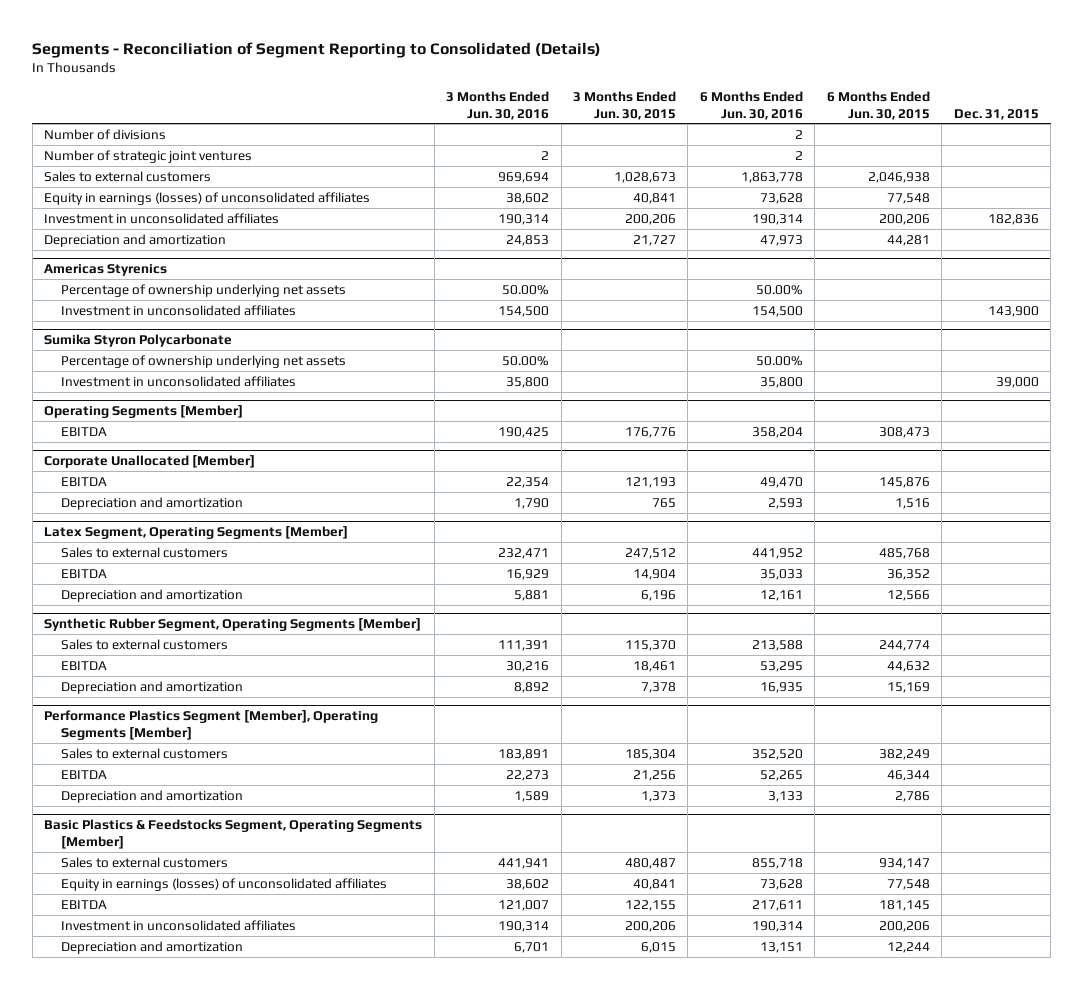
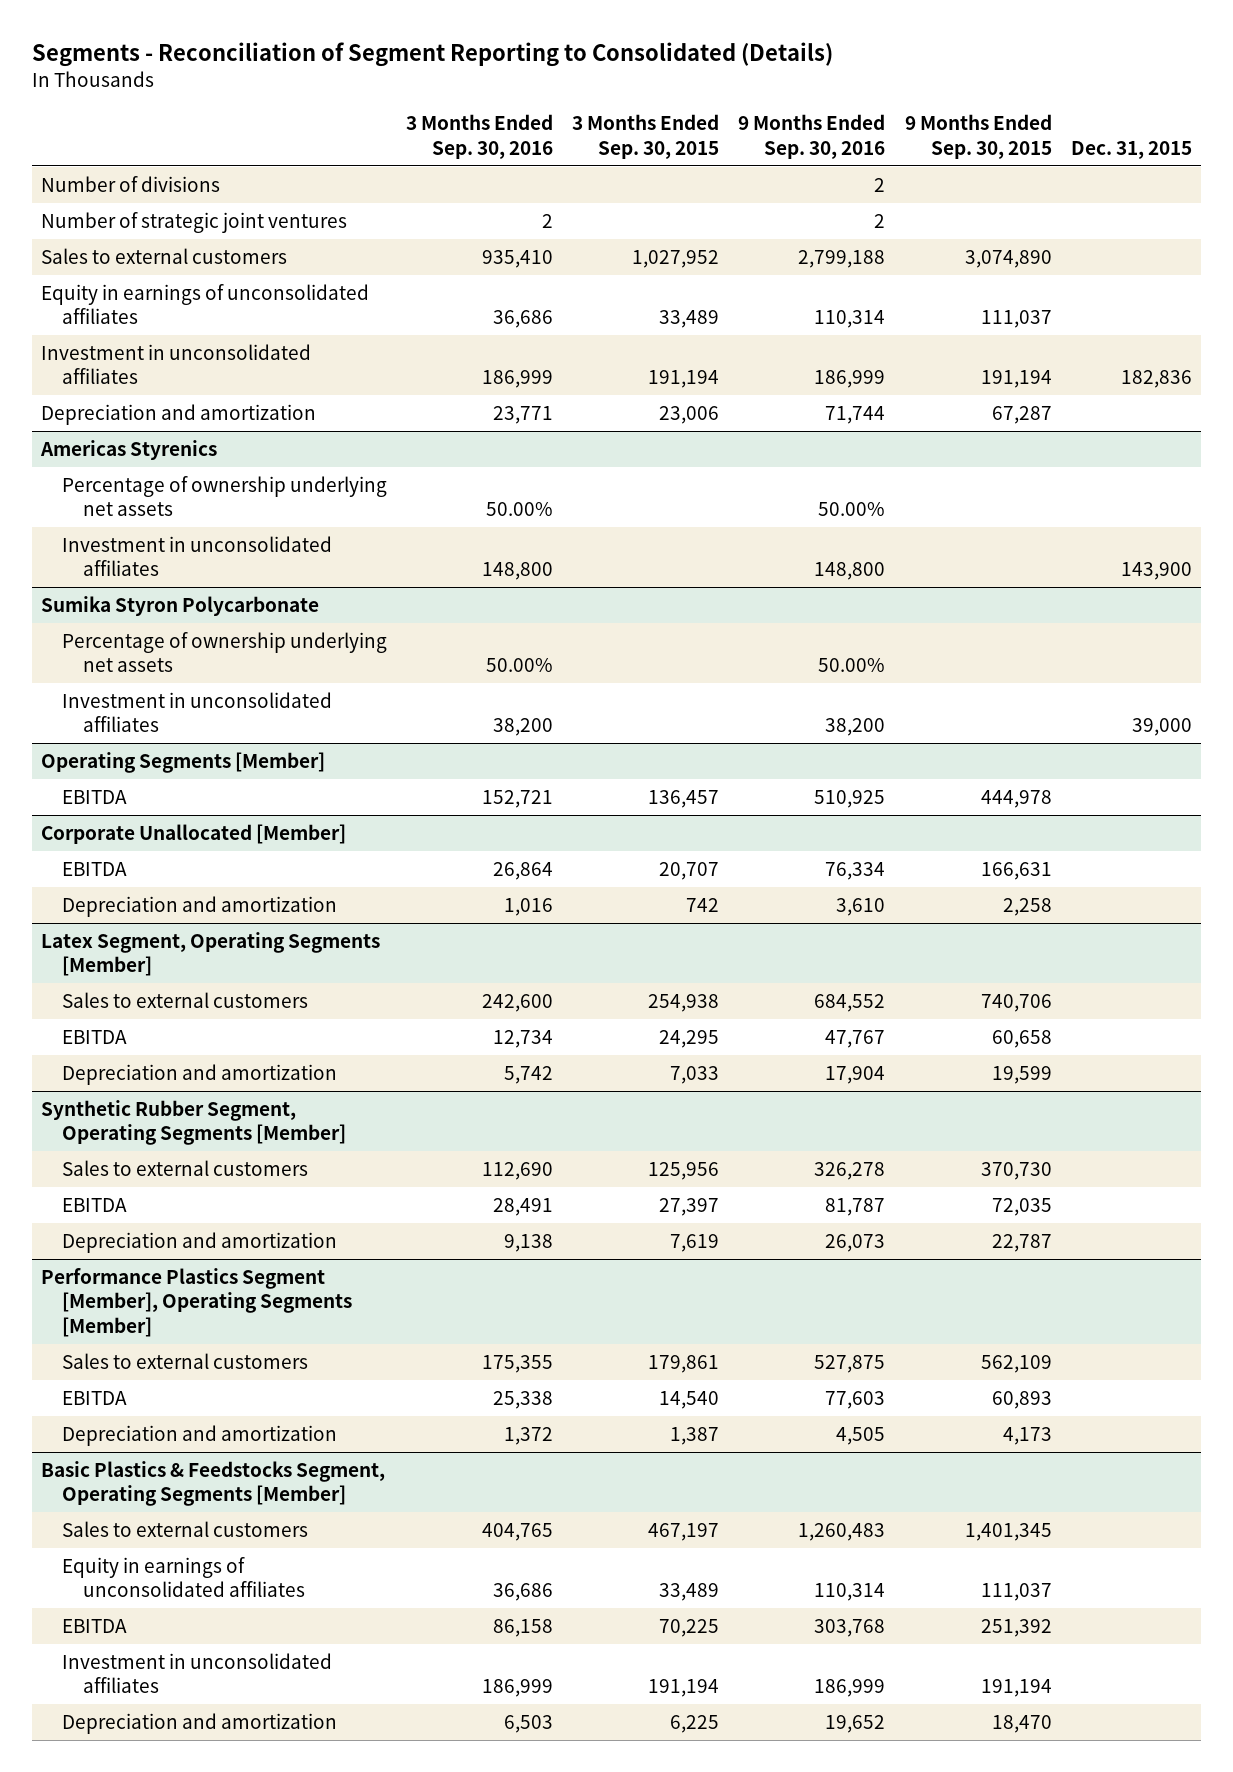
- | 3 Months Ended Jun. 30, 2016 | 3 Months Ended Jun. 30, 2015 | 6 Months Ended Jun. 30, 2016 | 6 Months Ended Jun. 30, 2015 | Dec. 31, 2015
+ | 3 Months Ended Sep. 30, 2016 | 3 Months Ended Sep. 30, 2015 | 9 Months Ended Sep. 30, 2016 | 9 Months Ended Sep. 30, 2015 | Dec. 31, 2015
- Equity in earnings (losses) of unconsolidated affiliates | 38,602 | 40,841 | 73,628 | 77,548 |
+ Equity in earnings of unconsolidated affiliates | 36,686 | 33,489 | 110,314 | 111,037 |
@ Basic Plastics & Feedstocks Segment, Operating Segments [Member]
- Equity in earnings (losses) of unconsolidated affiliates | 38,602 | 40,841 | 73,628 | 77,548 |
+ Equity in earnings of unconsolidated affiliates | 36,686 | 33,489 | 110,314 | 111,037 |

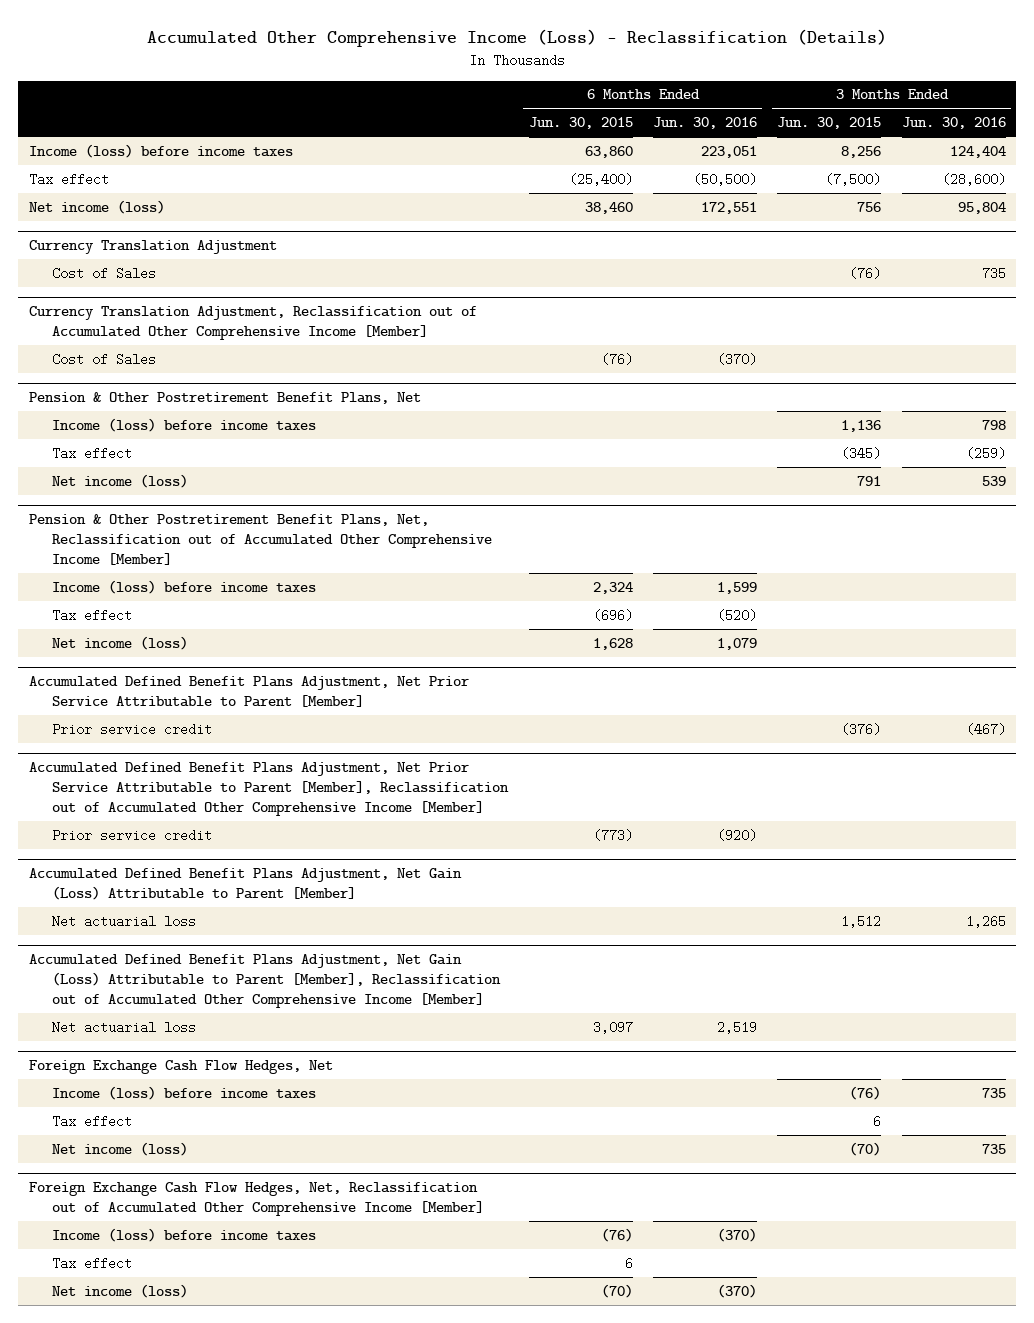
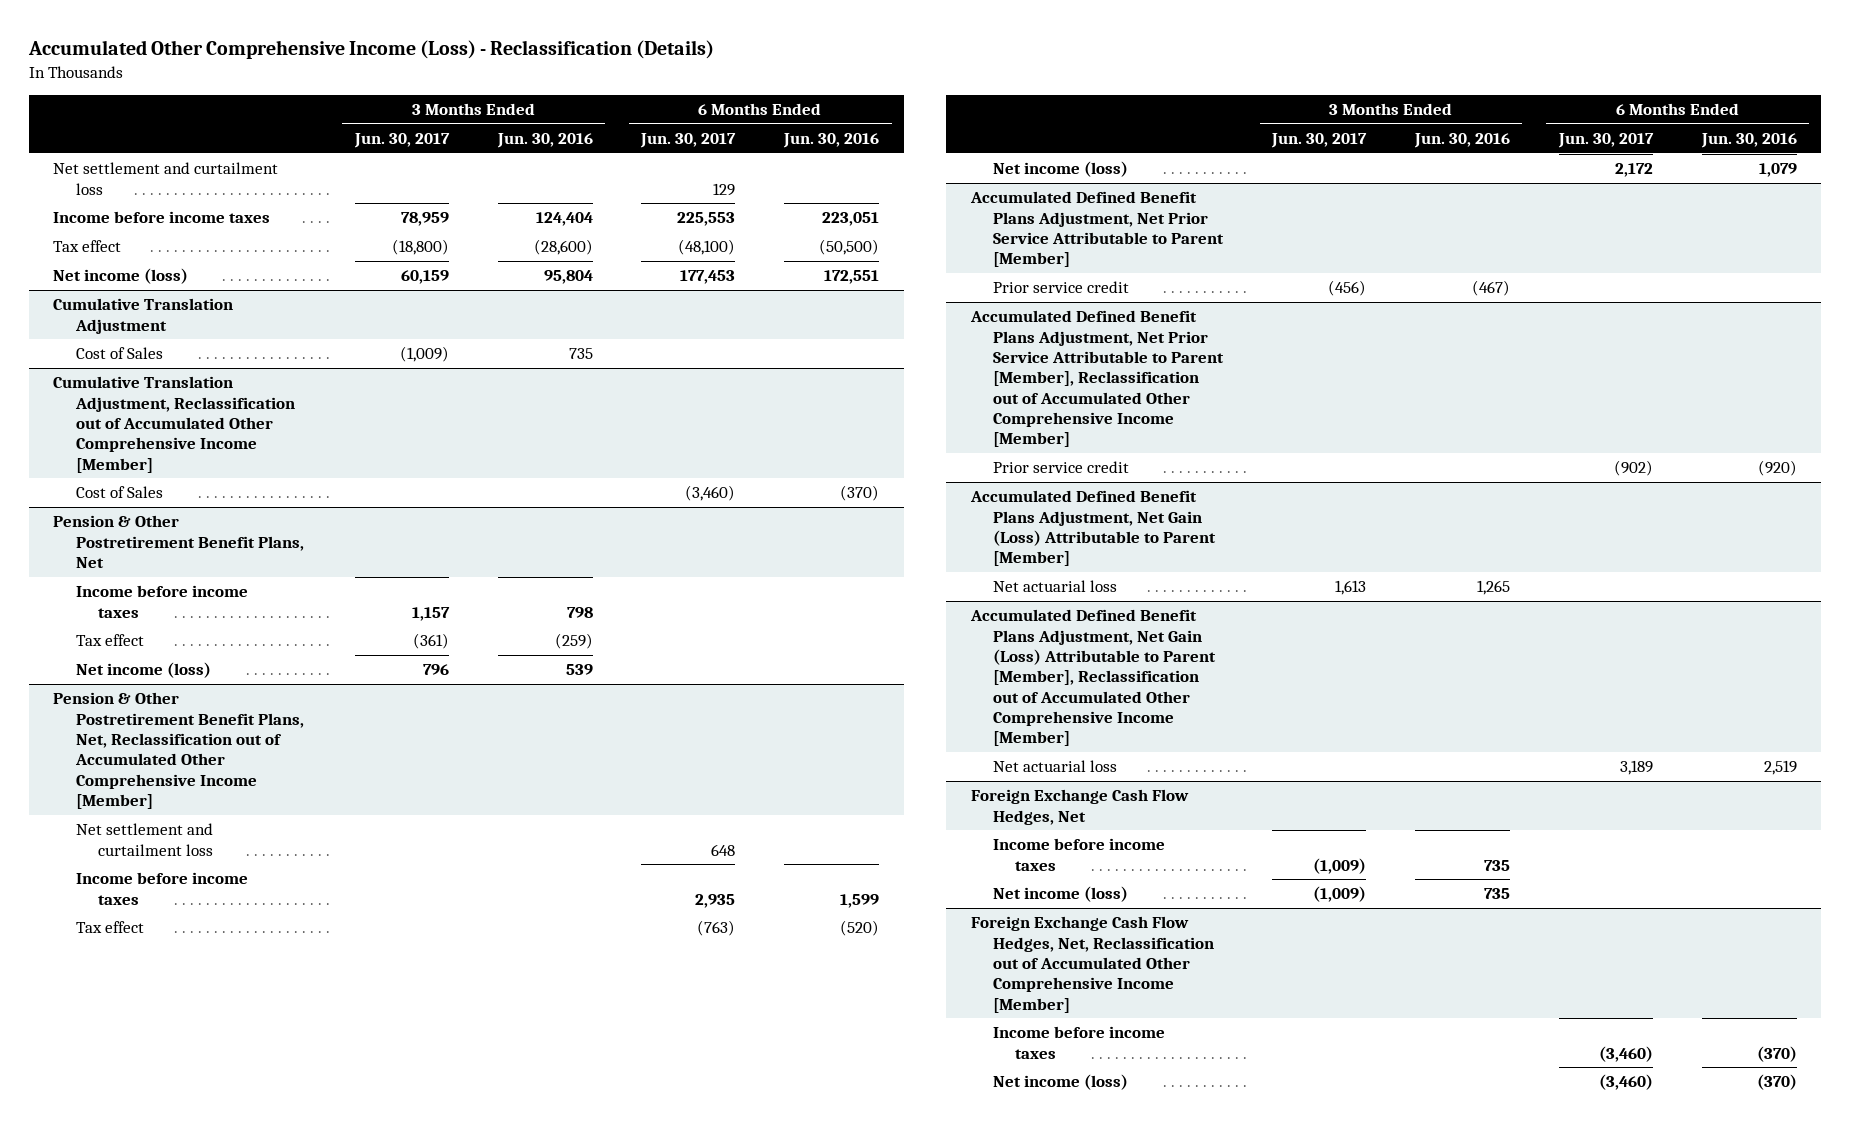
- | 6 Months Ended Jun. 30, 2015 | 6 Months Ended Jun. 30, 2016 | 3 Months Ended Jun. 30, 2015 | 3 Months Ended Jun. 30, 2016
+ | 3 Months Ended Jun. 30, 2017 | 3 Months Ended Jun. 30, 2016 | 6 Months Ended Jun. 30, 2017 | 6 Months Ended Jun. 30, 2016
- Income (loss) before income taxes | 63,860 | 223,051 | 8,256 | 124,404
+ Net settlement and curtailment loss | | | 129 |
+ Income before income taxes | 78,959 | 124,404 | 225,553 | 223,051
- Currency Translation Adjustment
+ Cumulative Translation Adjustment
- Currency Translation Adjustment, Reclassification out of Accumulated Other Comprehensive Income [Member]
+ Cumulative Translation Adjustment, Reclassification out of Accumulated Other Comprehensive Income [Member]
@ Pension & Other Postretirement Benefit Plans, Net
- Income (loss) before income taxes | | | 1,136 | 798
+ Income before income taxes | 1,157 | 798 | |
@ Pension & Other Postretirement Benefit Plans, Net, Reclassification out of Accumulated Other Comprehensive Income [Member]
- Income (loss) before income taxes | 2,324 | 1,599 | |
+ Net settlement and curtailment loss | | | 648 |
+ Income before income taxes | | | 2,935 | 1,599
@ Foreign Exchange Cash Flow Hedges, Net
- Income (loss) before income taxes | | | (76) | 735
- Tax effect | | | 6 |
+ Income before income taxes | (1,009) | 735 | |
@ Foreign Exchange Cash Flow Hedges, Net, Reclassification out of Accumulated Other Comprehensive Income [Member]
- Income (loss) before income taxes | (76) | (370) | |
- Tax effect | 6 | | |
+ Income before income taxes | | | (3,460) | (370)

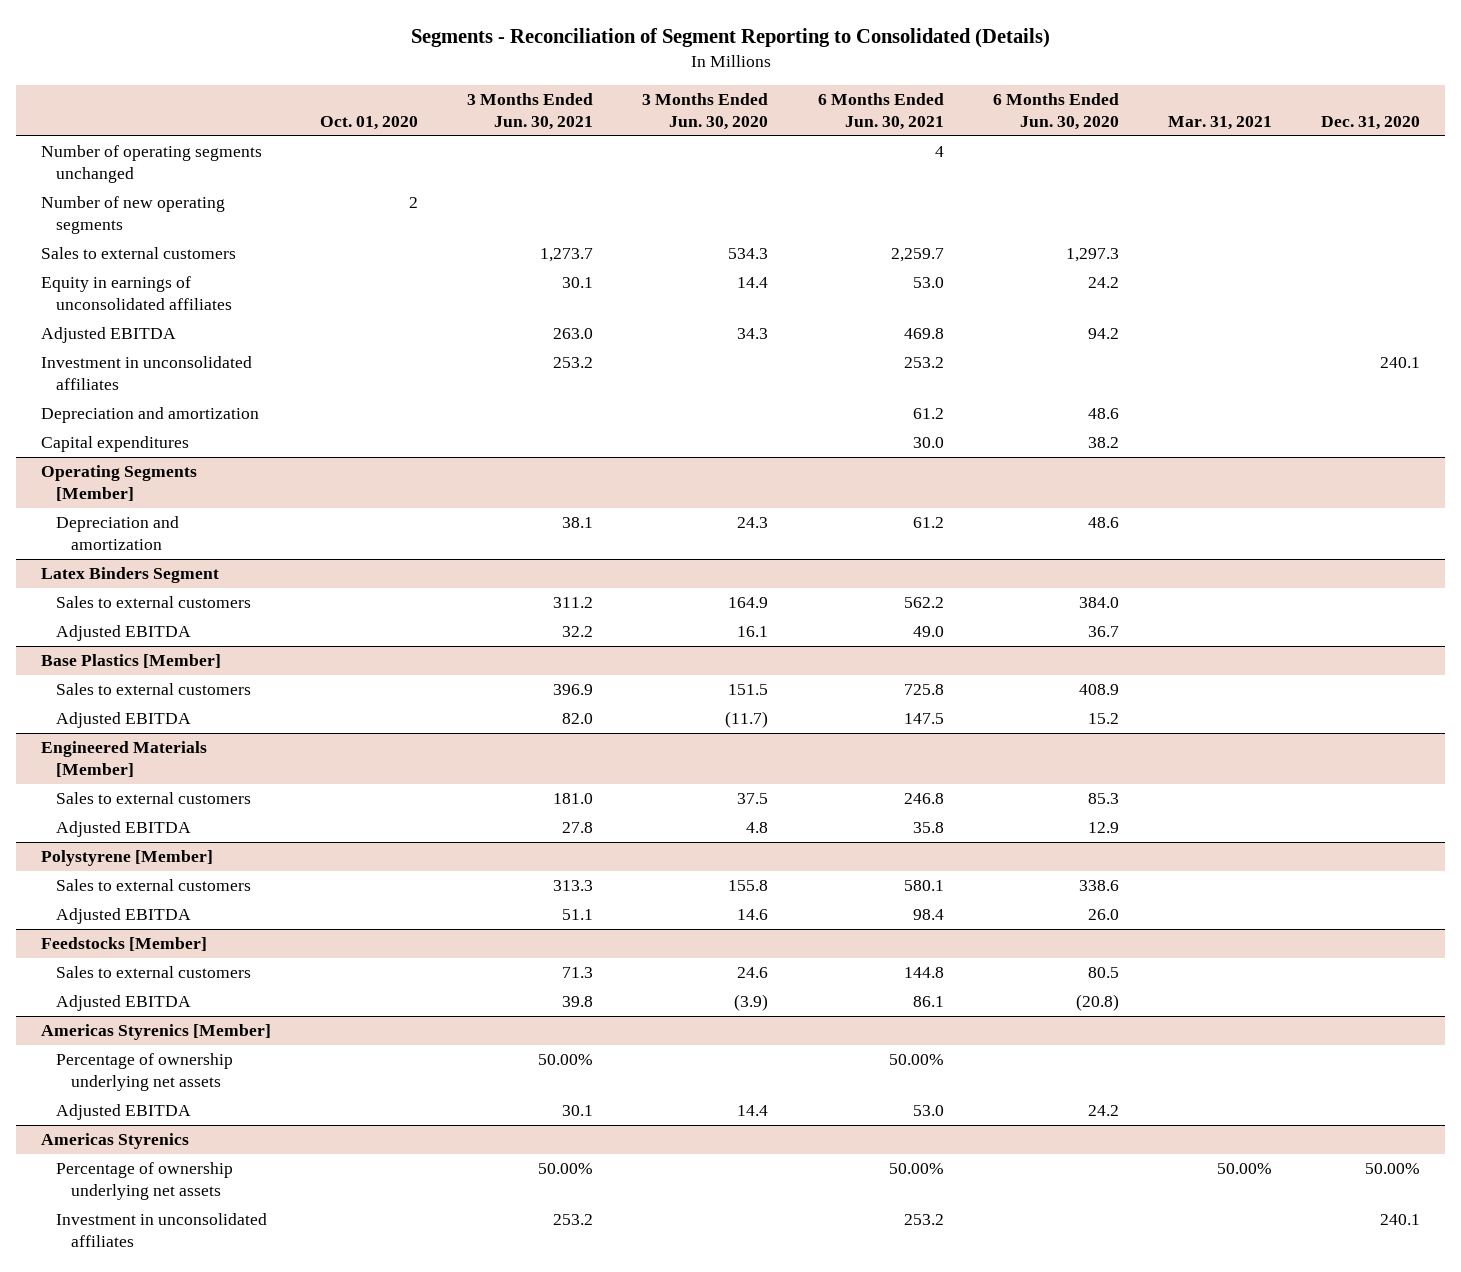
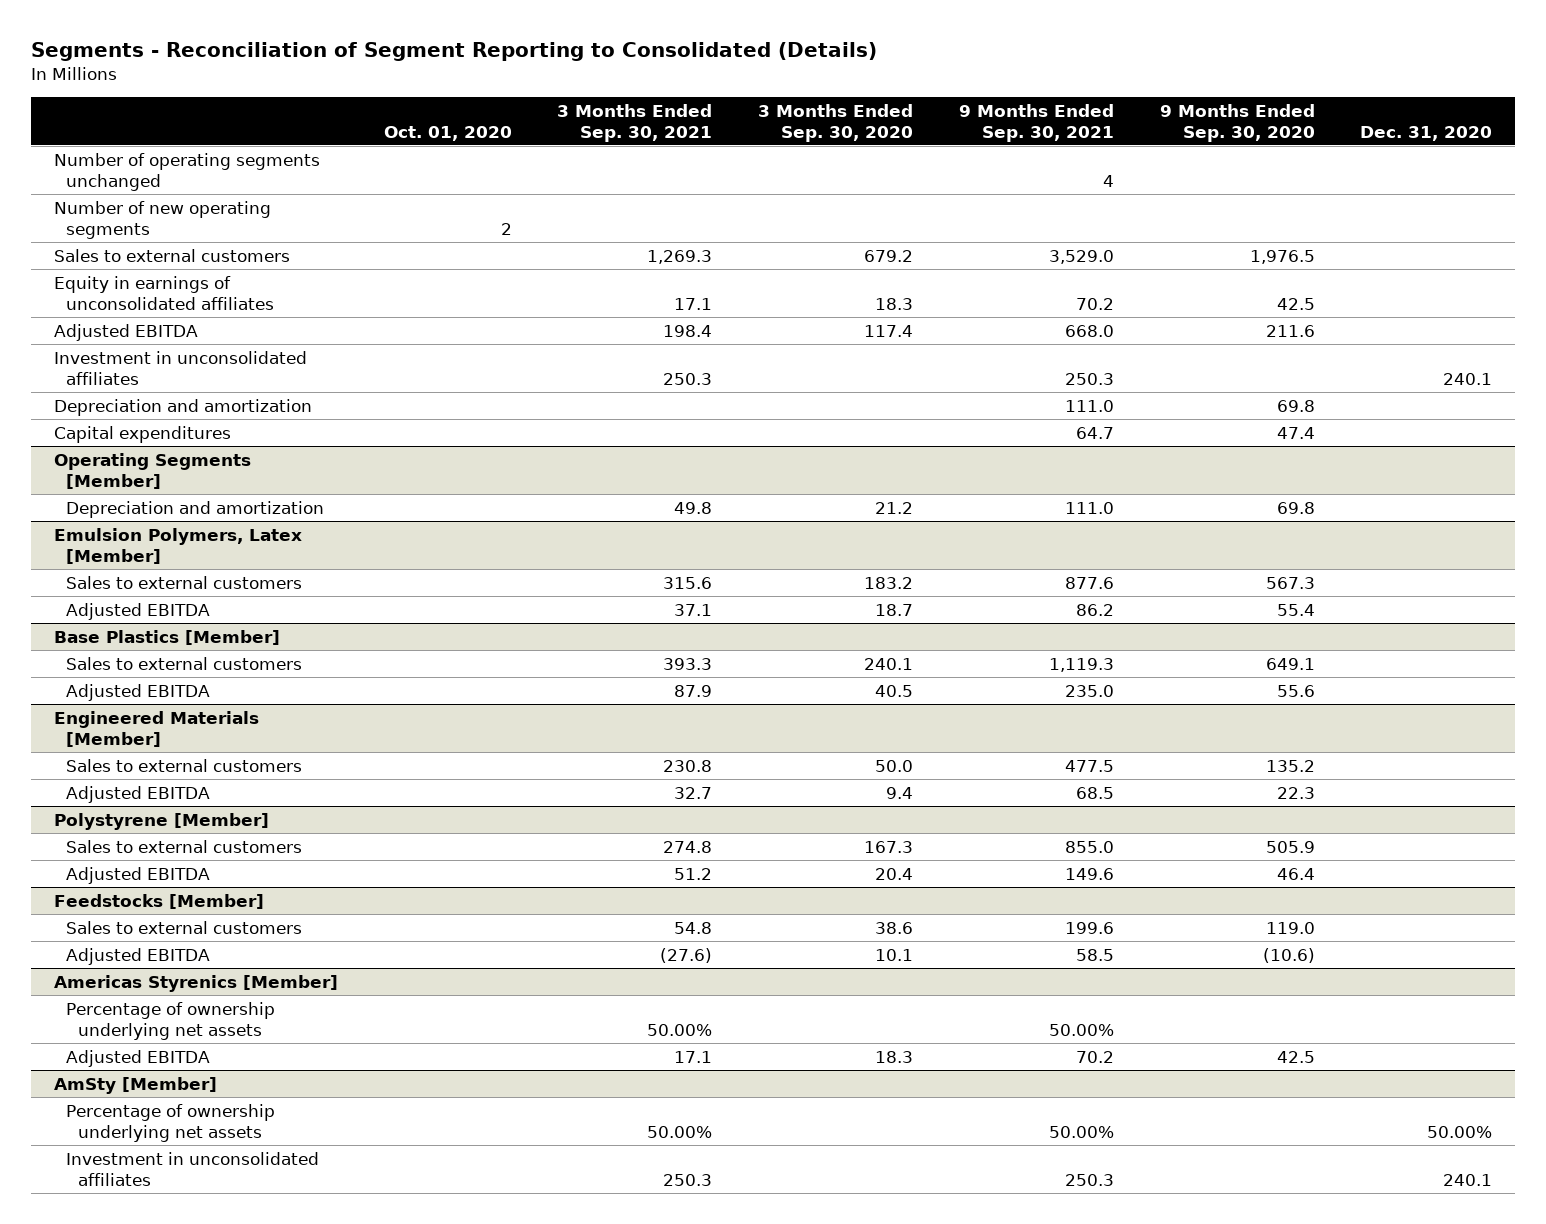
- | Oct. 01, 2020 | 3 Months Ended Jun. 30, 2021 | 3 Months Ended Jun. 30, 2020 | 6 Months Ended Jun. 30, 2021 | 6 Months Ended Jun. 30, 2020 | Mar. 31, 2021 | Dec. 31, 2020
+ | Oct. 01, 2020 | 3 Months Ended Sep. 30, 2021 | 3 Months Ended Sep. 30, 2020 | 9 Months Ended Sep. 30, 2021 | 9 Months Ended Sep. 30, 2020 | Dec. 31, 2020
- Latex Binders Segment
+ Emulsion Polymers, Latex [Member]
- Americas Styrenics
+ AmSty [Member]

